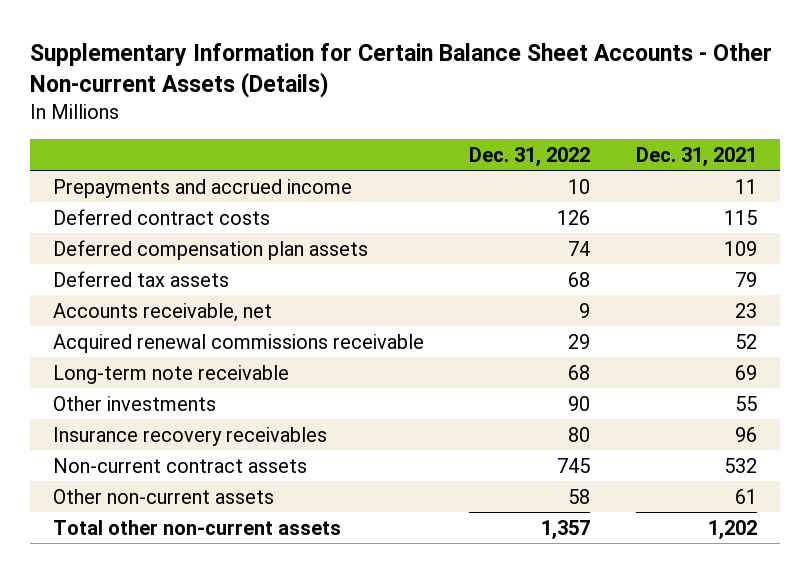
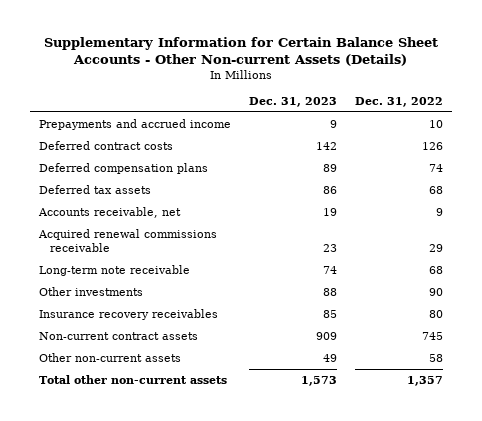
- | Dec. 31, 2022 | Dec. 31, 2021
+ | Dec. 31, 2023 | Dec. 31, 2022
- Deferred compensation plan assets | 74 | 109
+ Deferred compensation plans | 89 | 74

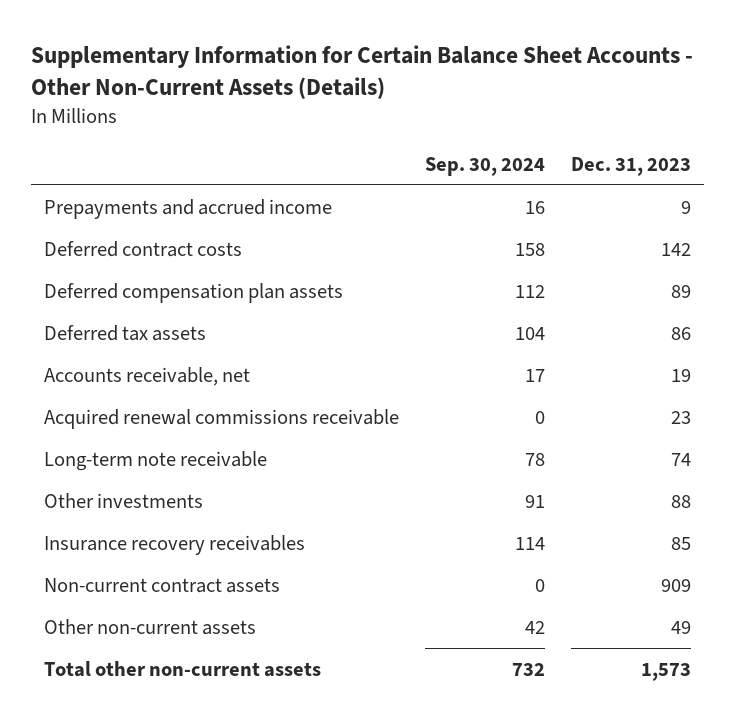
- Supplementary Information for Certain Balance Sheet Accounts - Other Non-current Assets (Details)
+ Supplementary Information for Certain Balance Sheet Accounts - Other Non-Current Assets (Details)
- | Dec. 31, 2023 | Dec. 31, 2022
+ | Sep. 30, 2024 | Dec. 31, 2023
- Deferred compensation plans | 89 | 74
+ Deferred compensation plan assets | 112 | 89

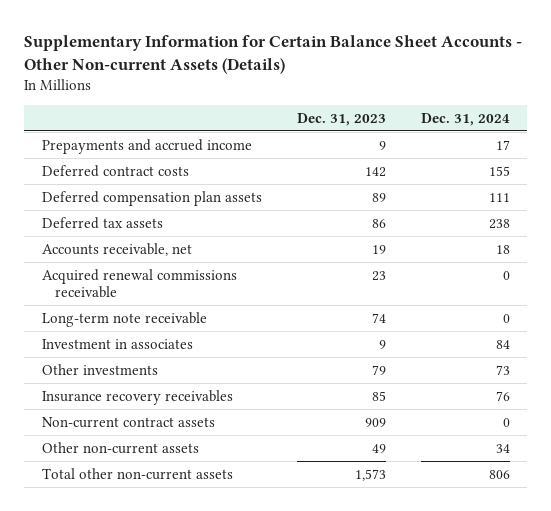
- Supplementary Information for Certain Balance Sheet Accounts - Other Non-Current Assets (Details)
+ Supplementary Information for Certain Balance Sheet Accounts - Other Non-current Assets (Details)
- | Sep. 30, 2024 | Dec. 31, 2023
+ | Dec. 31, 2023 | Dec. 31, 2024
- Other investments | 91 | 88
+ Investment in associates | 9 | 84
+ Other investments | 79 | 73

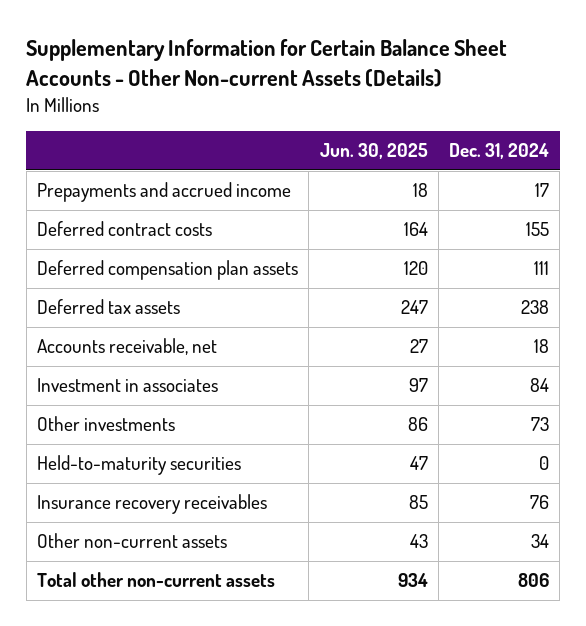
- | Dec. 31, 2023 | Dec. 31, 2024
+ | Jun. 30, 2025 | Dec. 31, 2024
- Acquired renewal commissions receivable | 23 | 0
- Long-term note receivable | 74 | 0
+ Held-to-maturity securities | 47 | 0
- Non-current contract assets | 909 | 0

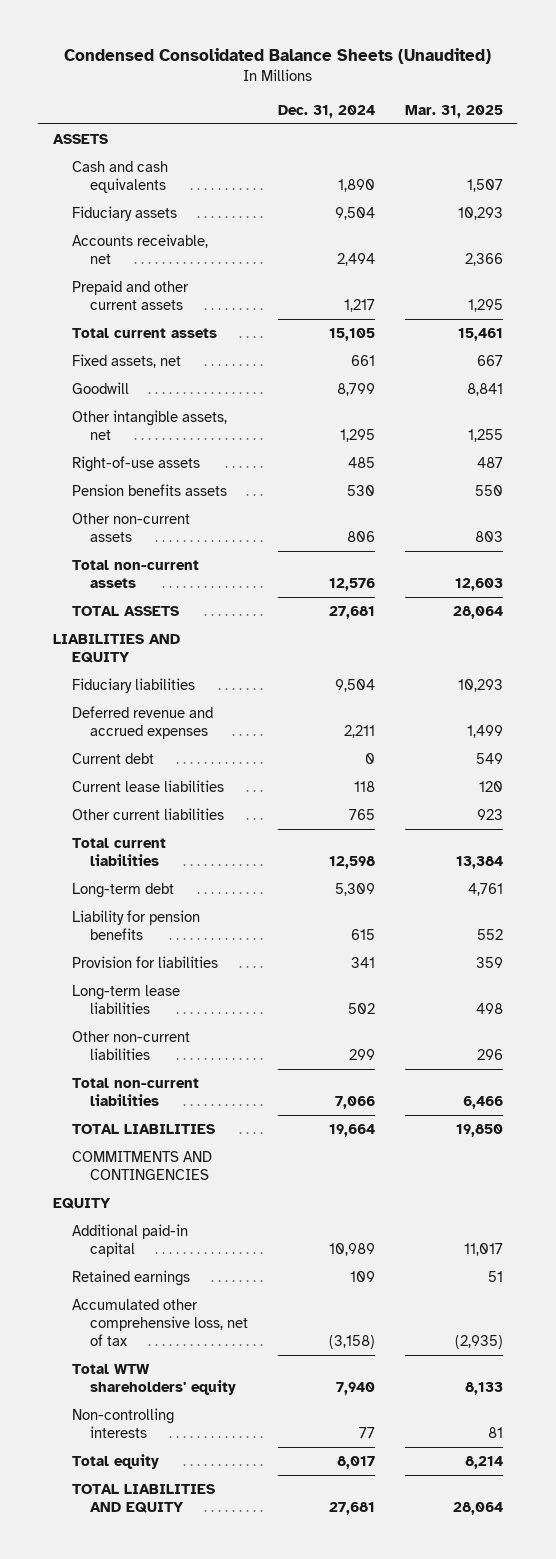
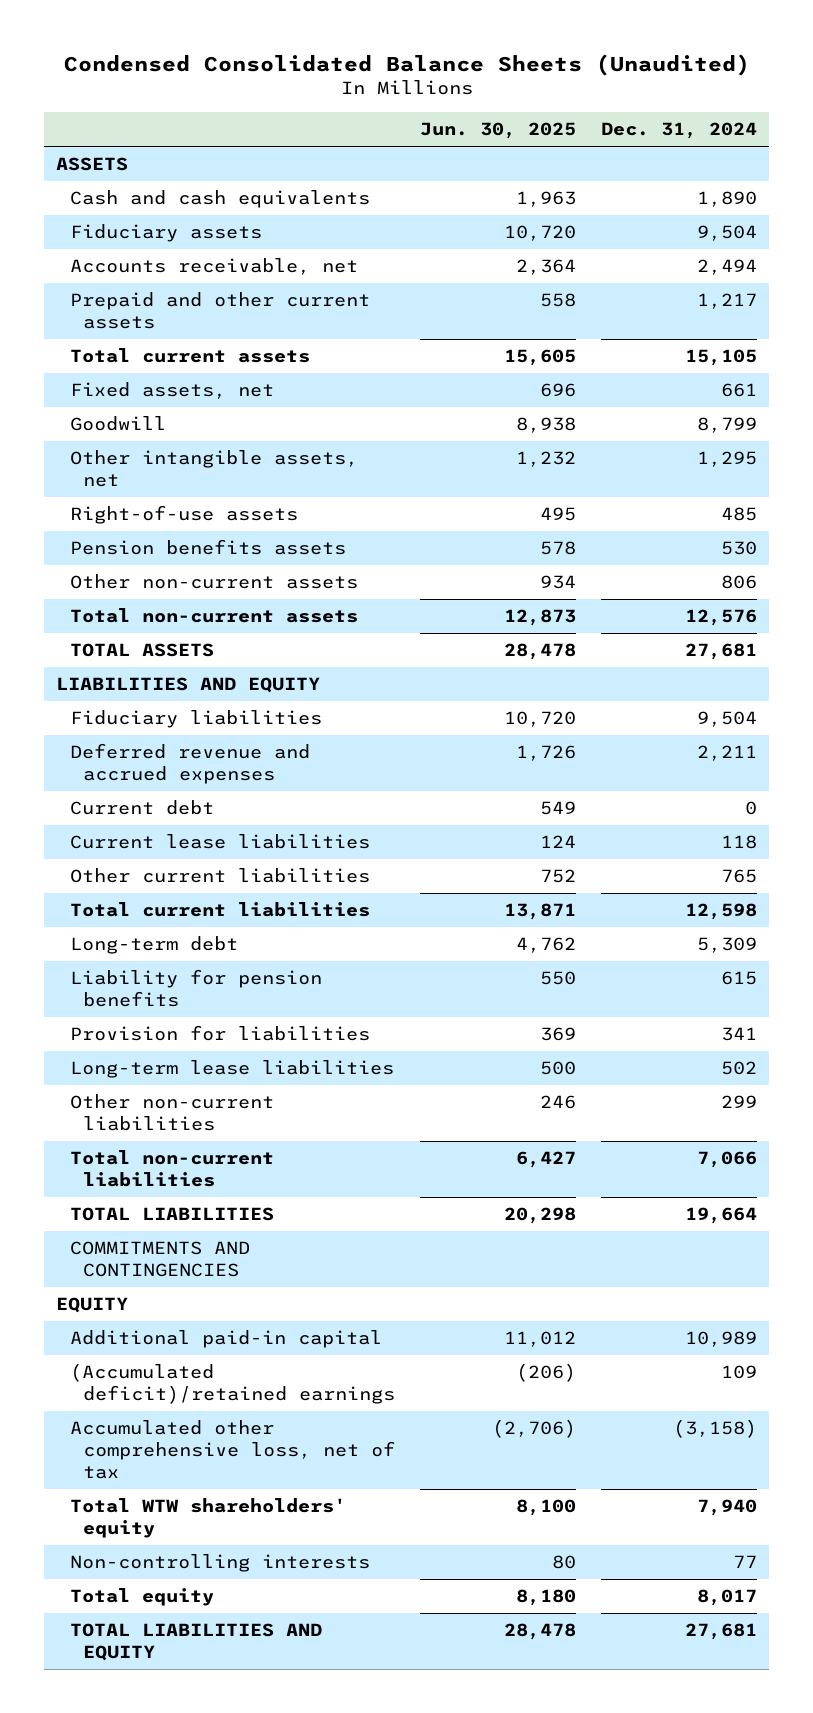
- | Dec. 31, 2024 | Mar. 31, 2025
+ | Jun. 30, 2025 | Dec. 31, 2024
- Retained earnings | 109 | 51
+ (Accumulated deficit)/retained earnings | (206) | 109

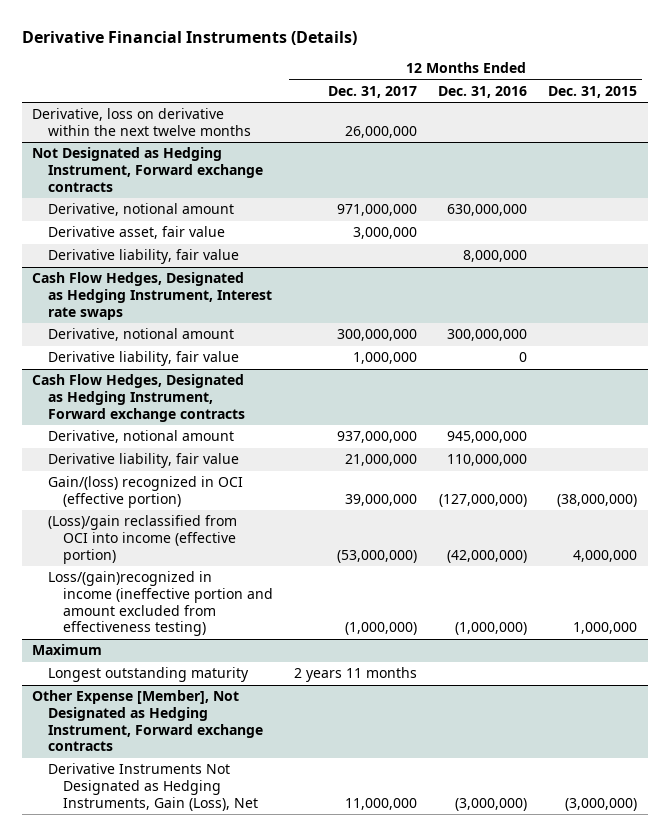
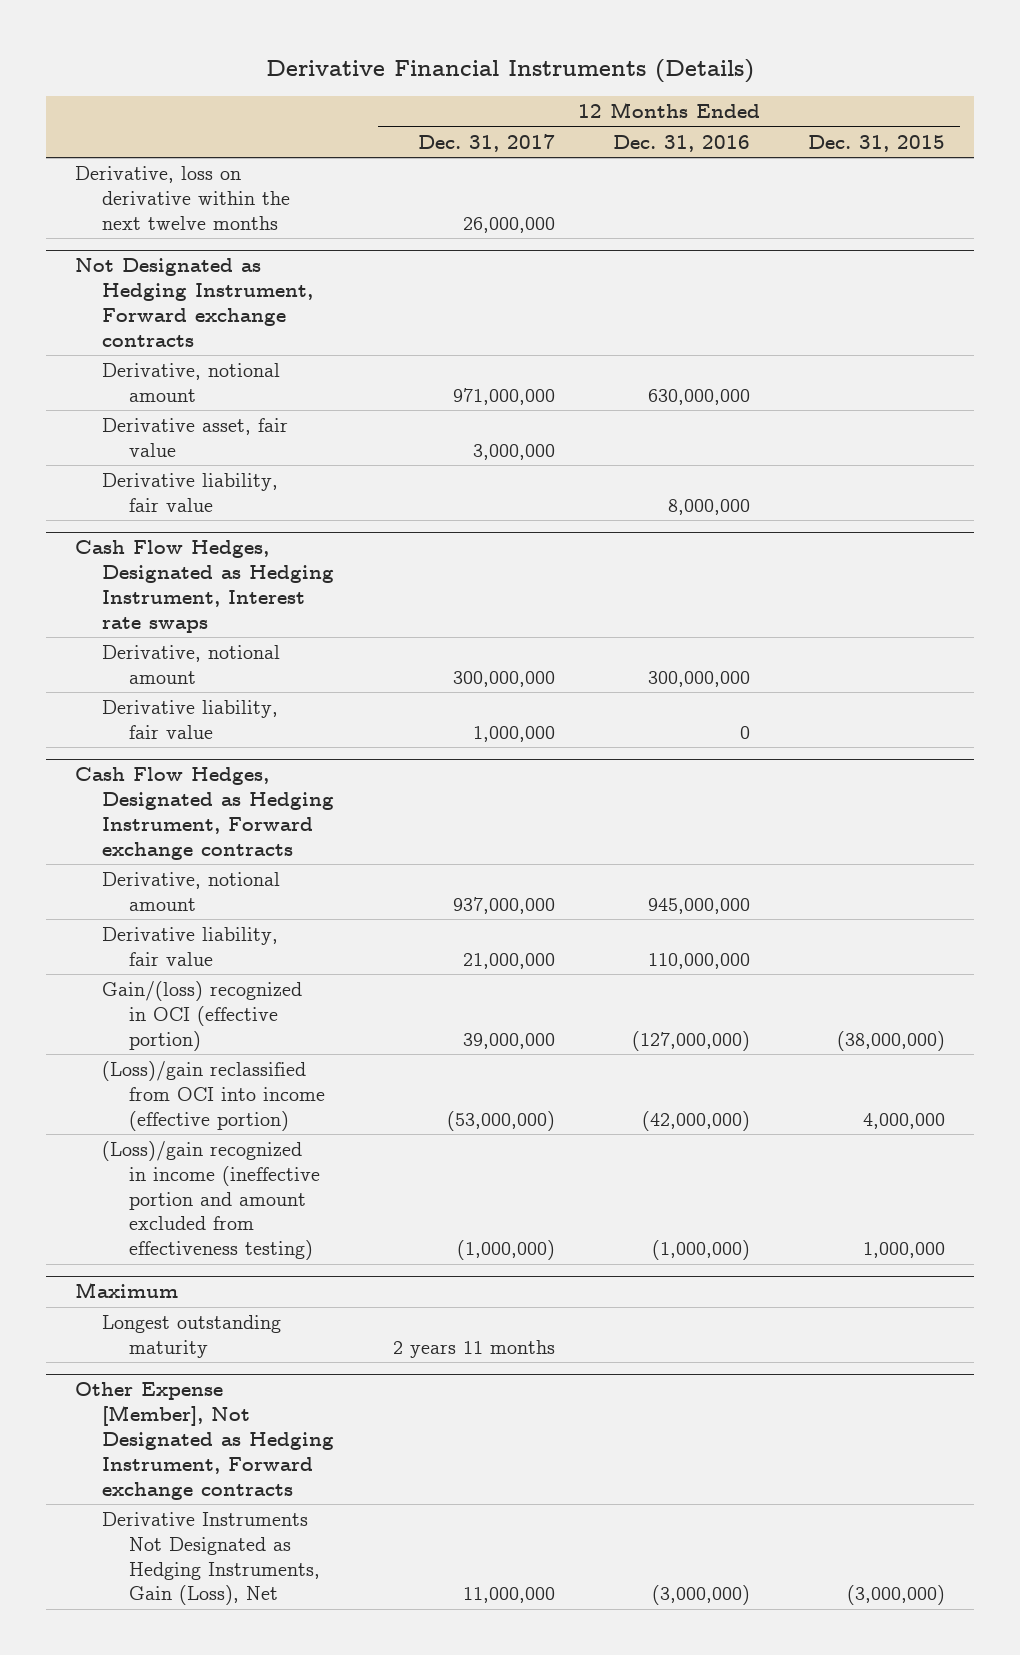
@ Cash Flow Hedges, Designated as Hedging Instrument, Forward exchange contracts
- Loss/(gain)recognized in income (ineffective portion and amount excluded from effectiveness testing) | (1,000,000) | (1,000,000) | 1,000,000
+ (Loss)/gain recognized in income (ineffective portion and amount excluded from effectiveness testing) | (1,000,000) | (1,000,000) | 1,000,000

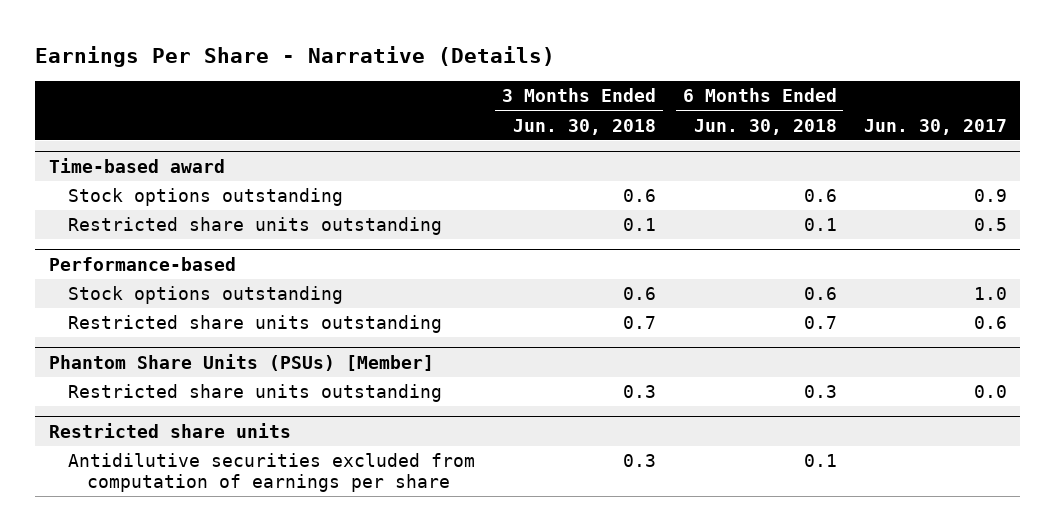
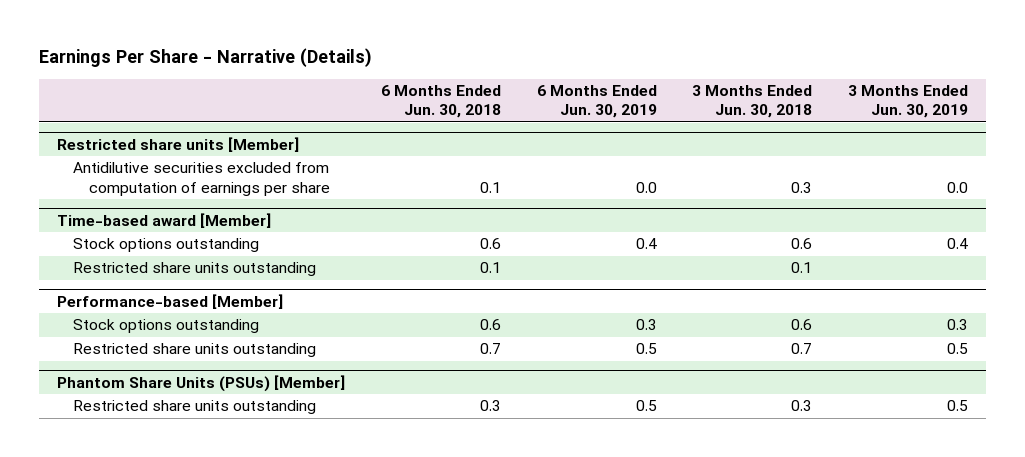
- | 3 Months Ended Jun. 30, 2018 | 6 Months Ended Jun. 30, 2018 | Jun. 30, 2017
+ | 6 Months Ended Jun. 30, 2018 | 6 Months Ended Jun. 30, 2019 | 3 Months Ended Jun. 30, 2018 | 3 Months Ended Jun. 30, 2019
- Time-based award
+ Restricted share units [Member]
+ Antidilutive securities excluded from computation of earnings per share | 0.1 | 0.0 | 0.3 | 0.0
+ Time-based award [Member]
- Performance-based
+ Performance-based [Member]
- Restricted share units
- Antidilutive securities excluded from computation of earnings per share | 0.3 | 0.1 |

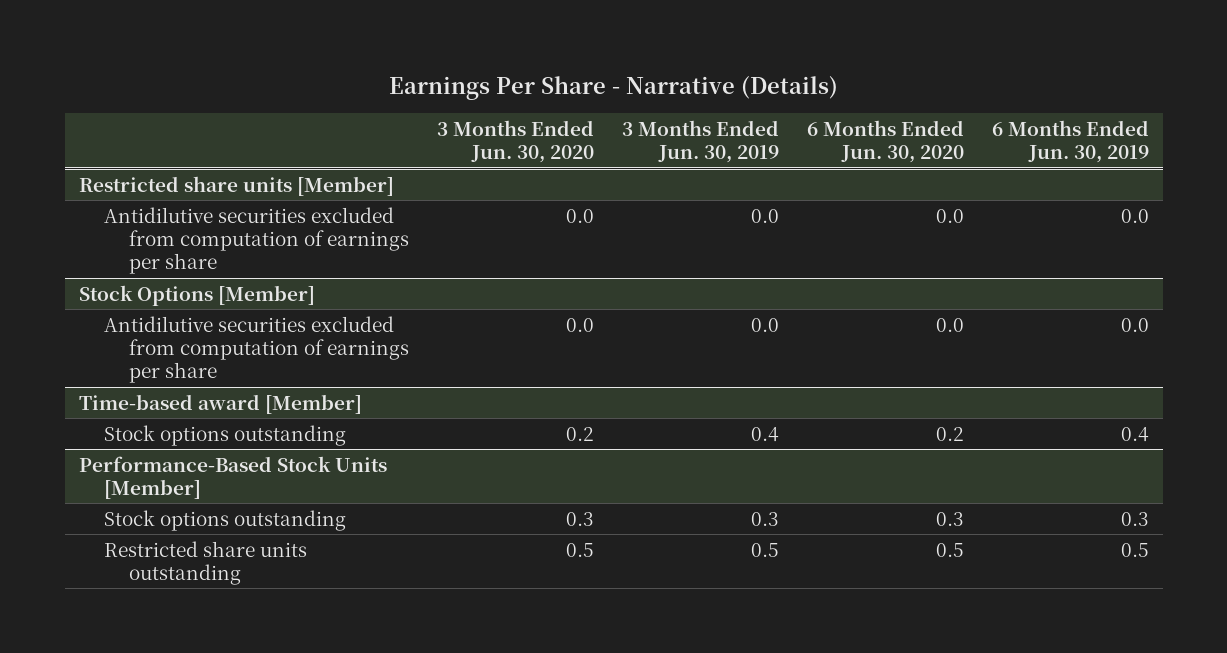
- | 6 Months Ended Jun. 30, 2018 | 6 Months Ended Jun. 30, 2019 | 3 Months Ended Jun. 30, 2018 | 3 Months Ended Jun. 30, 2019
+ | 3 Months Ended Jun. 30, 2020 | 3 Months Ended Jun. 30, 2019 | 6 Months Ended Jun. 30, 2020 | 6 Months Ended Jun. 30, 2019
+ Stock Options [Member]
+ Antidilutive securities excluded from computation of earnings per share | 0.0 | 0.0 | 0.0 | 0.0
@ Time-based award [Member]
- Restricted share units outstanding | 0.1 | | 0.1 |
- Performance-based [Member]
+ Performance-Based Stock Units [Member]
- Phantom Share Units (PSUs) [Member]
- Restricted share units outstanding | 0.3 | 0.5 | 0.3 | 0.5

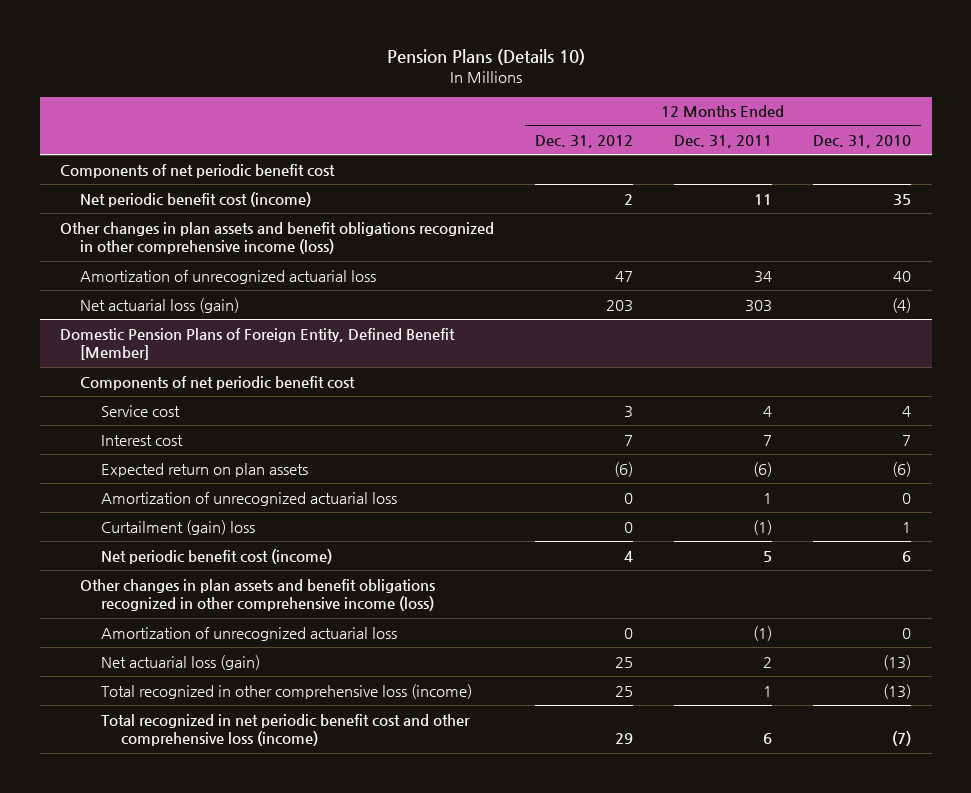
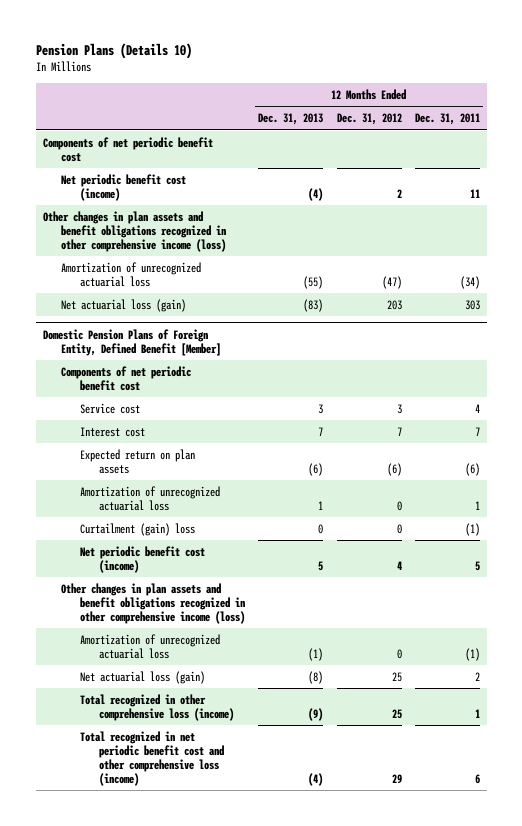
- | 12 Months Ended Dec. 31, 2012 | 12 Months Ended Dec. 31, 2011 | 12 Months Ended Dec. 31, 2010
+ | 12 Months Ended Dec. 31, 2013 | 12 Months Ended Dec. 31, 2012 | 12 Months Ended Dec. 31, 2011
- Amortization of unrecognized actuarial loss | 47 | 34 | 40
+ Amortization of unrecognized actuarial loss | (55) | (47) | (34)

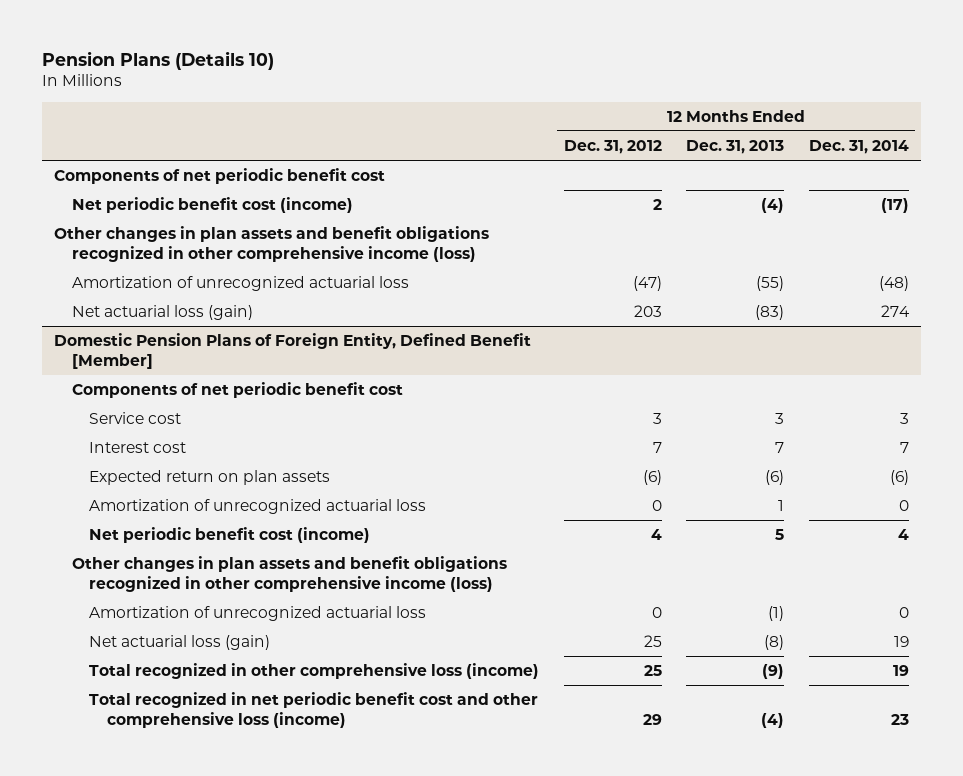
- | 12 Months Ended Dec. 31, 2013 | 12 Months Ended Dec. 31, 2012 | 12 Months Ended Dec. 31, 2011
+ | 12 Months Ended Dec. 31, 2012 | 12 Months Ended Dec. 31, 2013 | 12 Months Ended Dec. 31, 2014
@ Domestic Pension Plans of Foreign Entity, Defined Benefit [Member]
- Curtailment (gain) loss | 0 | 0 | (1)

